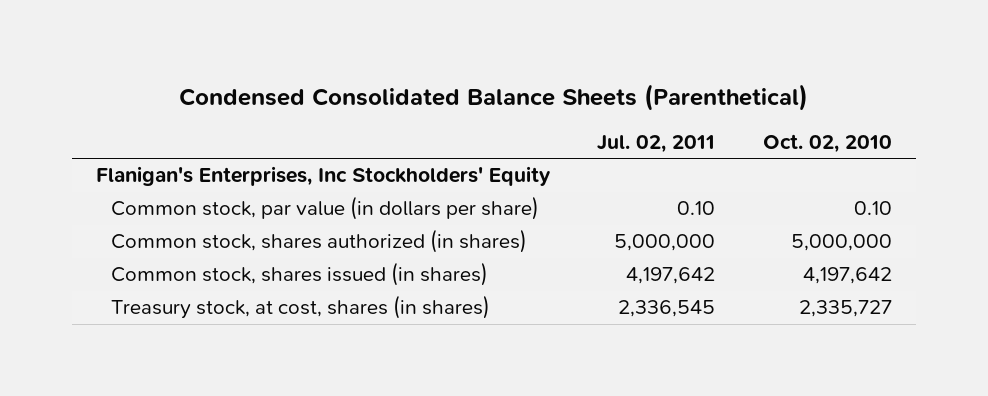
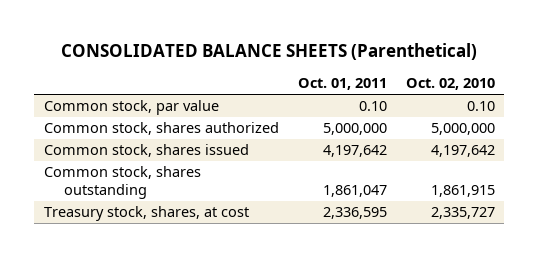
- Condensed Consolidated Balance Sheets (Parenthetical)
+ CONSOLIDATED BALANCE SHEETS (Parenthetical)
- | Jul. 02, 2011 | Oct. 02, 2010
+ | Oct. 01, 2011 | Oct. 02, 2010
- Flanigan's Enterprises, Inc Stockholders' Equity
- Common stock, par value (in dollars per share) | 0.10 | 0.10
- Common stock, shares authorized (in shares) | 5,000,000 | 5,000,000
- Common stock, shares issued (in shares) | 4,197,642 | 4,197,642
- Treasury stock, at cost, shares (in shares) | 2,336,545 | 2,335,727
+ Common stock, par value | 0.10 | 0.10
+ Common stock, shares authorized | 5,000,000 | 5,000,000
+ Common stock, shares issued | 4,197,642 | 4,197,642
+ Common stock, shares outstanding | 1,861,047 | 1,861,915
+ Treasury stock, shares, at cost | 2,336,595 | 2,335,727

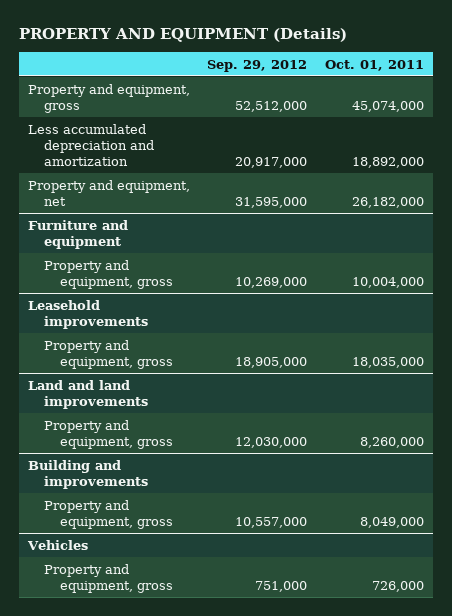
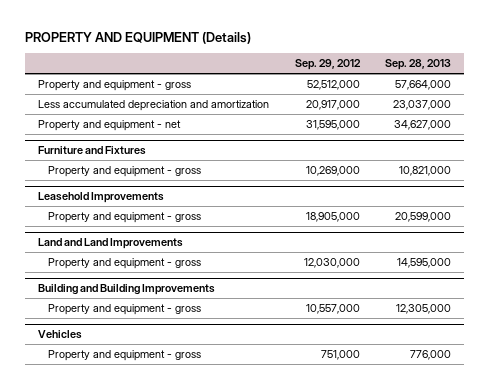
- | Sep. 29, 2012 | Oct. 01, 2011
+ | Sep. 29, 2012 | Sep. 28, 2013
- Property and equipment, gross | 52,512,000 | 45,074,000
+ Property and equipment - gross | 52,512,000 | 57,664,000
- Property and equipment, net | 31,595,000 | 26,182,000
- Furniture and equipment
- Property and equipment, gross | 10,269,000 | 10,004,000
- Leasehold improvements
- Property and equipment, gross | 18,905,000 | 18,035,000
- Land and land improvements
- Property and equipment, gross | 12,030,000 | 8,260,000
- Building and improvements
- Property and equipment, gross | 10,557,000 | 8,049,000
+ Property and equipment - net | 31,595,000 | 34,627,000
+ Furniture and Fixtures
+ Property and equipment - gross | 10,269,000 | 10,821,000
+ Leasehold Improvements
+ Property and equipment - gross | 18,905,000 | 20,599,000
+ Land and Land Improvements
+ Property and equipment - gross | 12,030,000 | 14,595,000
+ Building and Building Improvements
+ Property and equipment - gross | 10,557,000 | 12,305,000
@ Vehicles
- Property and equipment, gross | 751,000 | 726,000
+ Property and equipment - gross | 751,000 | 776,000

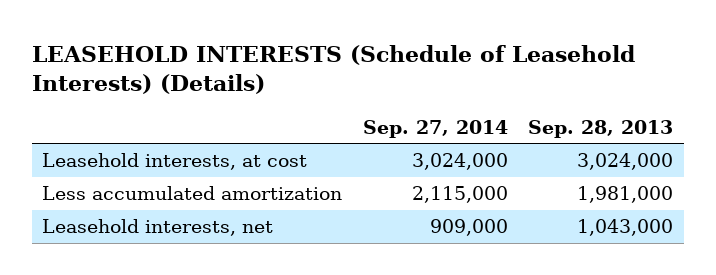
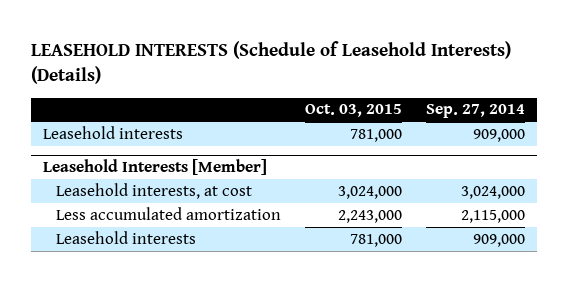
- | Sep. 27, 2014 | Sep. 28, 2013
+ | Oct. 03, 2015 | Sep. 27, 2014
+ Leasehold interests | 781,000 | 909,000
+ Leasehold Interests [Member]
- Leasehold interests, net | 909,000 | 1,043,000
+ Leasehold interests | 781,000 | 909,000

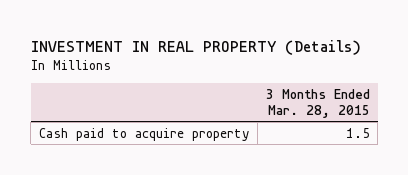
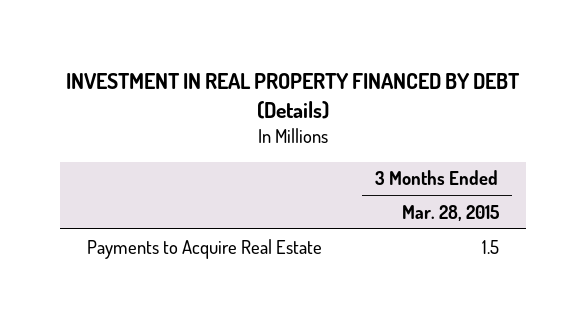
- INVESTMENT IN REAL PROPERTY (Details)
+ INVESTMENT IN REAL PROPERTY FINANCED BY DEBT (Details)
- Cash paid to acquire property | 1.5
+ Payments to Acquire Real Estate | 1.5

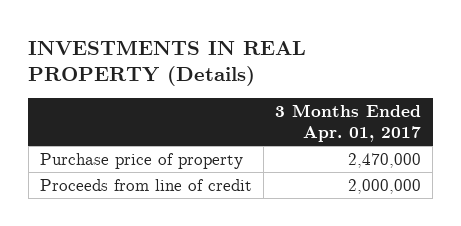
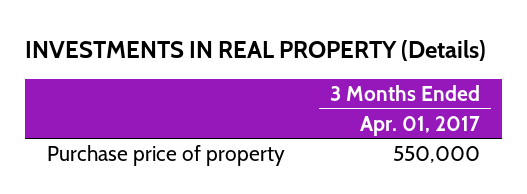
- Purchase price of property | 2,470,000
- Proceeds from line of credit | 2,000,000
+ Purchase price of property | 550,000

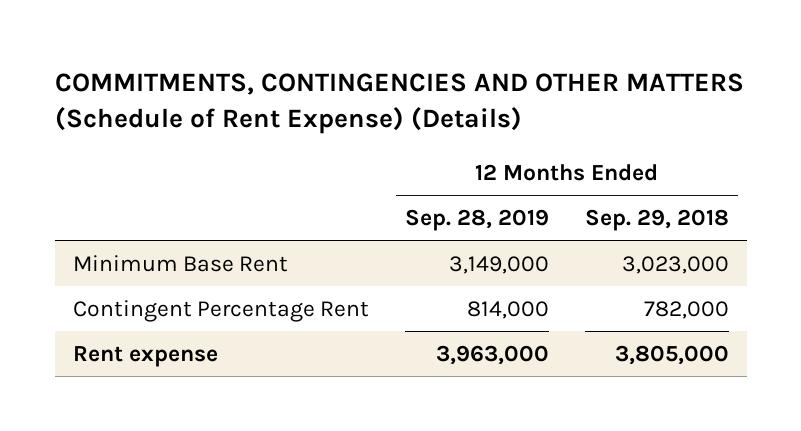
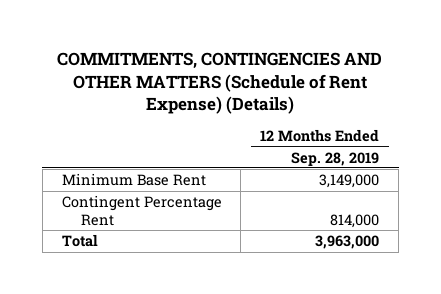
- | 12 Months Ended Sep. 28, 2019 | 12 Months Ended Sep. 29, 2018
+ | 12 Months Ended Sep. 28, 2019
- Rent expense | 3,963,000 | 3,805,000
+ Total | 3,963,000

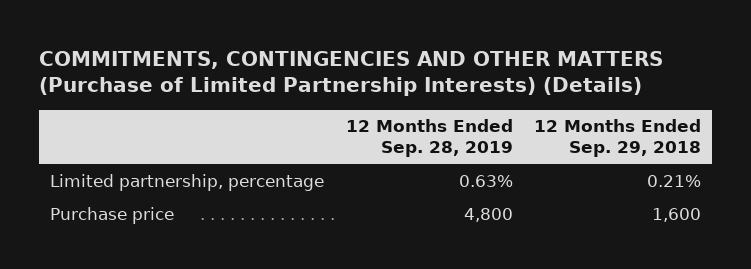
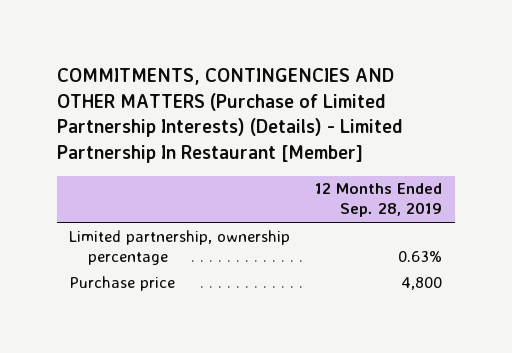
- COMMITMENTS, CONTINGENCIES AND OTHER MATTERS (Purchase of Limited Partnership Interests) (Details)
+ COMMITMENTS, CONTINGENCIES AND OTHER MATTERS (Purchase of Limited Partnership Interests) (Details) - Limited Partnership In Restaurant [Member]
- | 12 Months Ended Sep. 28, 2019 | 12 Months Ended Sep. 29, 2018
+ | 12 Months Ended Sep. 28, 2019
- Limited partnership, percentage | 0.63% | 0.21%
+ Limited partnership, ownership percentage | 0.63%

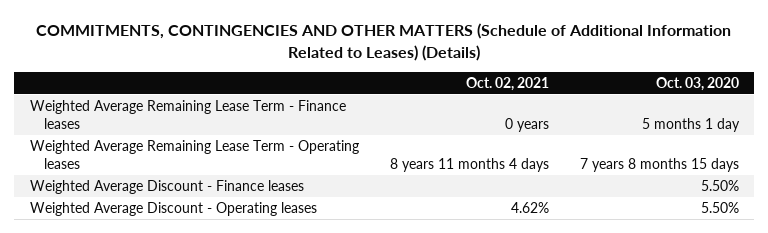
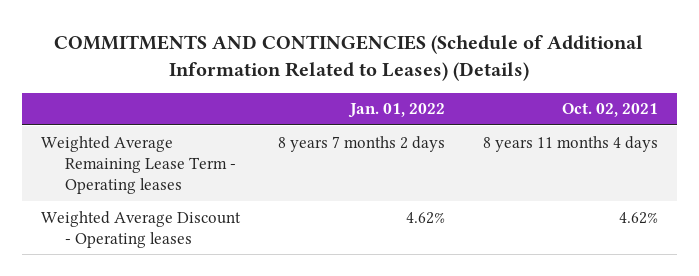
- COMMITMENTS, CONTINGENCIES AND OTHER MATTERS (Schedule of Additional Information Related to Leases) (Details)
+ COMMITMENTS AND CONTINGENCIES (Schedule of Additional Information Related to Leases) (Details)
- | Oct. 02, 2021 | Oct. 03, 2020
+ | Jan. 01, 2022 | Oct. 02, 2021
- Weighted Average Remaining Lease Term - Finance leases | 0 years | 5 months 1 day
- Weighted Average Discount - Finance leases | | 5.50%

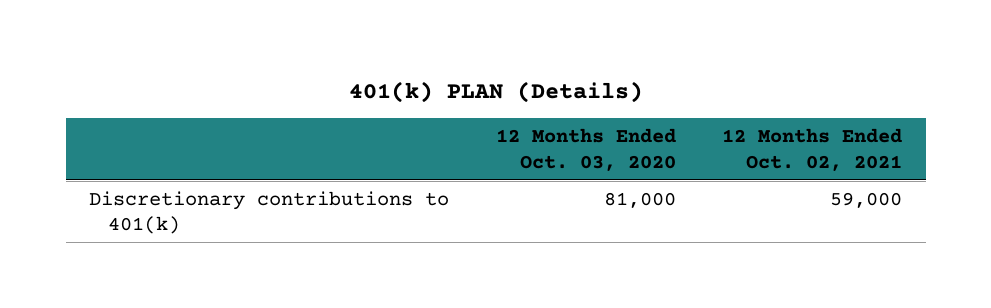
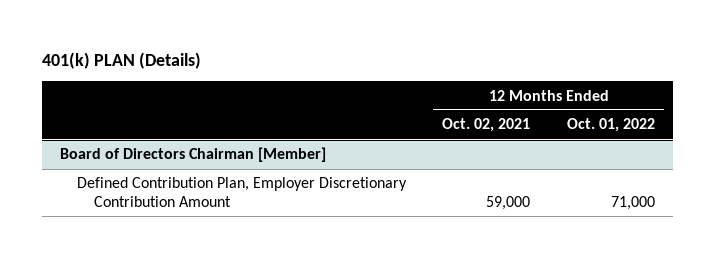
- | 12 Months Ended Oct. 03, 2020 | 12 Months Ended Oct. 02, 2021
+ | 12 Months Ended Oct. 02, 2021 | 12 Months Ended Oct. 01, 2022
- Discretionary contributions to 401(k) | 81,000 | 59,000
+ Board of Directors Chairman [Member]
+ Defined Contribution Plan, Employer Discretionary Contribution Amount | 59,000 | 71,000

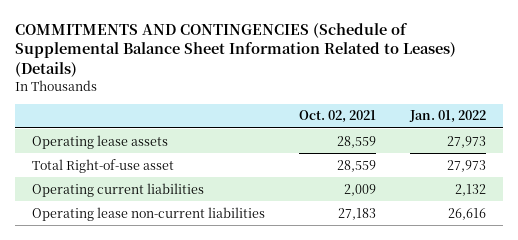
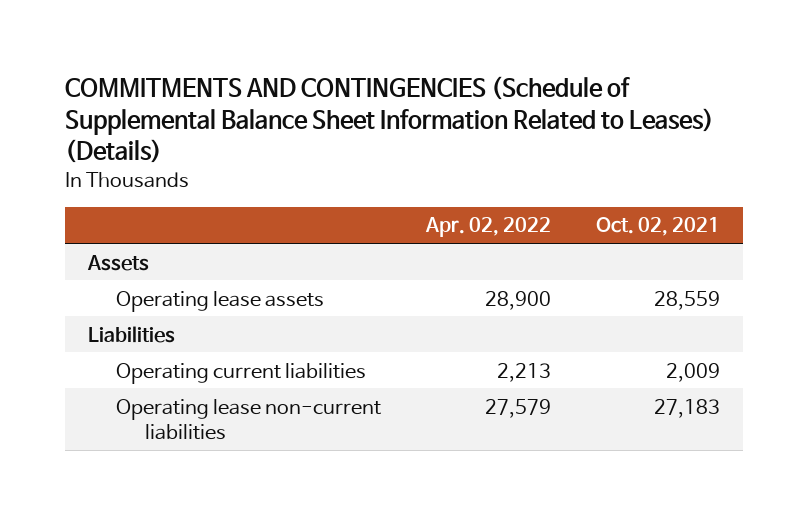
- | Oct. 02, 2021 | Jan. 01, 2022
+ | Apr. 02, 2022 | Oct. 02, 2021
+ Assets
- Total Right-of-use asset | 28,559 | 27,973
+ Liabilities

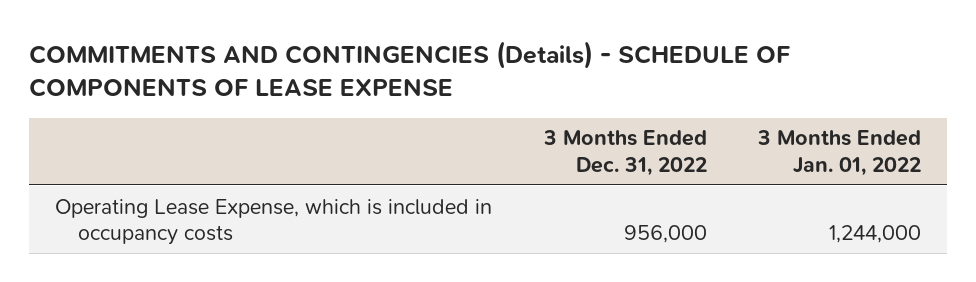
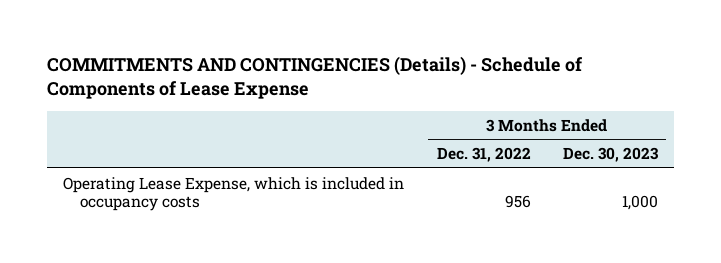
- COMMITMENTS AND CONTINGENCIES (Details) - SCHEDULE OF COMPONENTS OF LEASE EXPENSE
+ COMMITMENTS AND CONTINGENCIES (Details) - Schedule of Components of Lease Expense
- | 3 Months Ended Dec. 31, 2022 | 3 Months Ended Jan. 01, 2022
+ | 3 Months Ended Dec. 31, 2022 | 3 Months Ended Dec. 30, 2023
- Operating Lease Expense, which is included in occupancy costs | 956,000 | 1,244,000
+ Operating Lease Expense, which is included in occupancy costs | 956 | 1,000

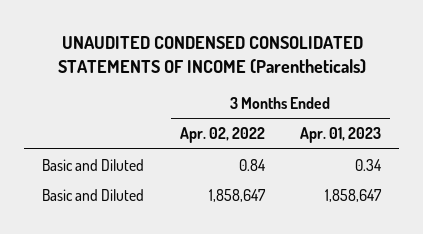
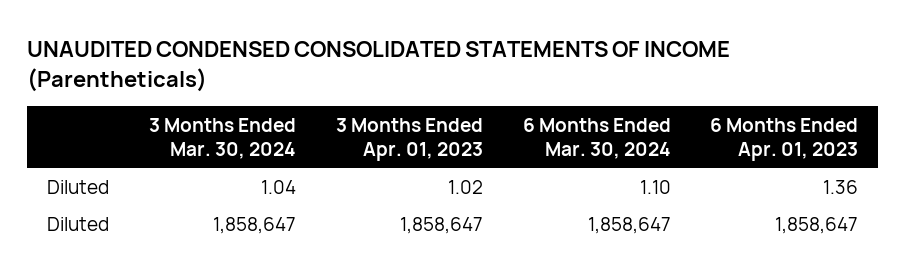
- | 3 Months Ended Apr. 02, 2022 | 3 Months Ended Apr. 01, 2023
+ | 3 Months Ended Mar. 30, 2024 | 3 Months Ended Apr. 01, 2023 | 6 Months Ended Mar. 30, 2024 | 6 Months Ended Apr. 01, 2023
- Basic and Diluted | 0.84 | 0.34
- Basic and Diluted | 1,858,647 | 1,858,647
+ Diluted | 1.04 | 1.02 | 1.10 | 1.36
+ Diluted | 1,858,647 | 1,858,647 | 1,858,647 | 1,858,647

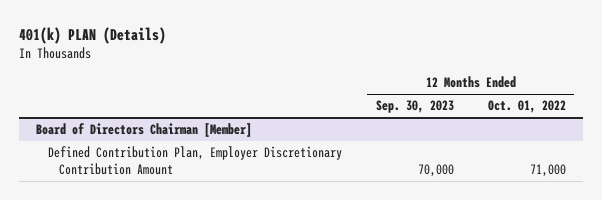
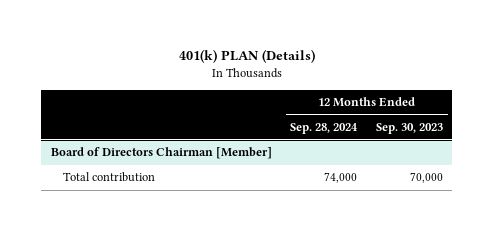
- | 12 Months Ended Sep. 30, 2023 | 12 Months Ended Oct. 01, 2022
+ | 12 Months Ended Sep. 28, 2024 | 12 Months Ended Sep. 30, 2023
@ Board of Directors Chairman [Member]
- Defined Contribution Plan, Employer Discretionary Contribution Amount | 70,000 | 71,000
+ Total contribution | 74,000 | 70,000

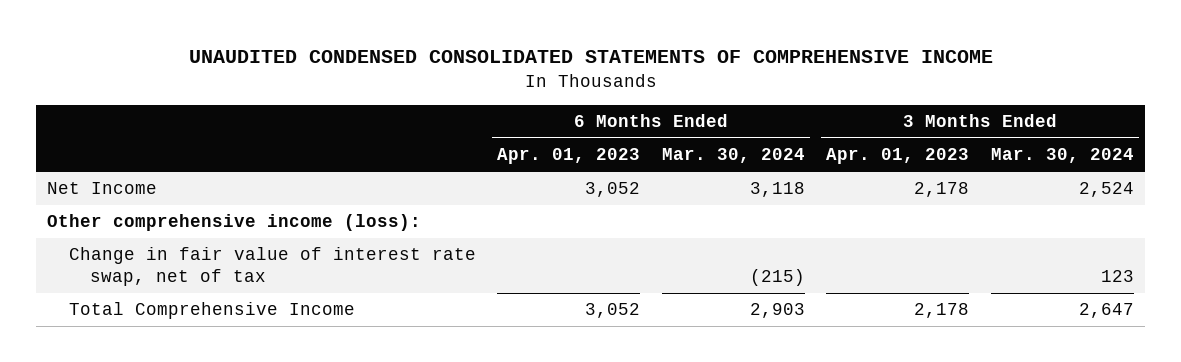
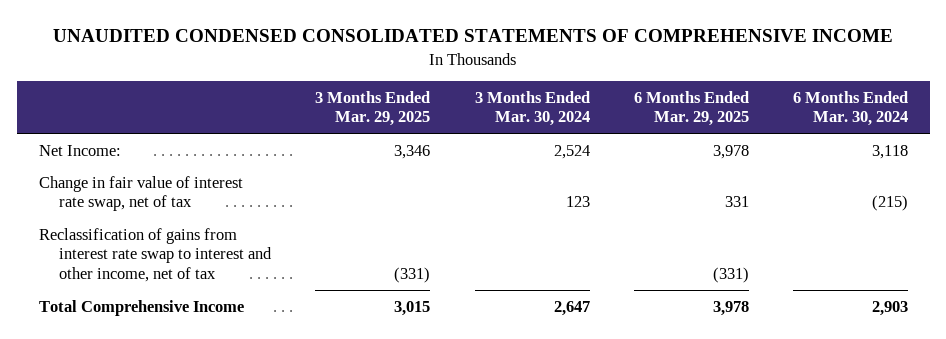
- | 6 Months Ended Apr. 01, 2023 | 6 Months Ended Mar. 30, 2024 | 3 Months Ended Apr. 01, 2023 | 3 Months Ended Mar. 30, 2024
+ | 3 Months Ended Mar. 29, 2025 | 3 Months Ended Mar. 30, 2024 | 6 Months Ended Mar. 29, 2025 | 6 Months Ended Mar. 30, 2024
- Net Income | 3,052 | 3,118 | 2,178 | 2,524
- Other comprehensive income (loss):
+ Net Income: | 3,346 | 2,524 | 3,978 | 3,118
+ Reclassification of gains from interest rate swap to interest and other income, net of tax | (331) | | (331) |

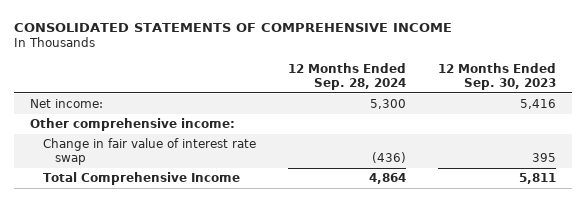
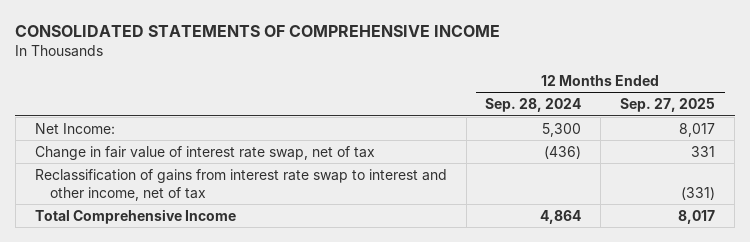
- | 12 Months Ended Sep. 28, 2024 | 12 Months Ended Sep. 30, 2023
+ | 12 Months Ended Sep. 28, 2024 | 12 Months Ended Sep. 27, 2025
- Net income: | 5,300 | 5,416
- Other comprehensive income:
- Change in fair value of interest rate swap | (436) | 395
+ Net Income: | 5,300 | 8,017
+ Change in fair value of interest rate swap, net of tax | (436) | 331
+ Reclassification of gains from interest rate swap to interest and other income, net of tax | | (331)

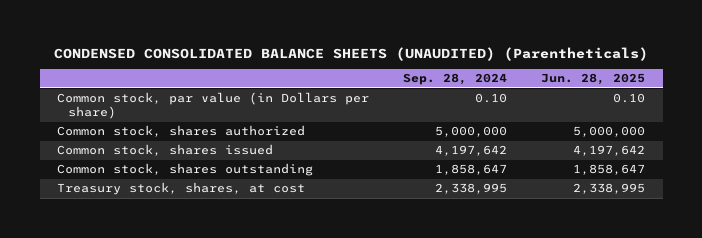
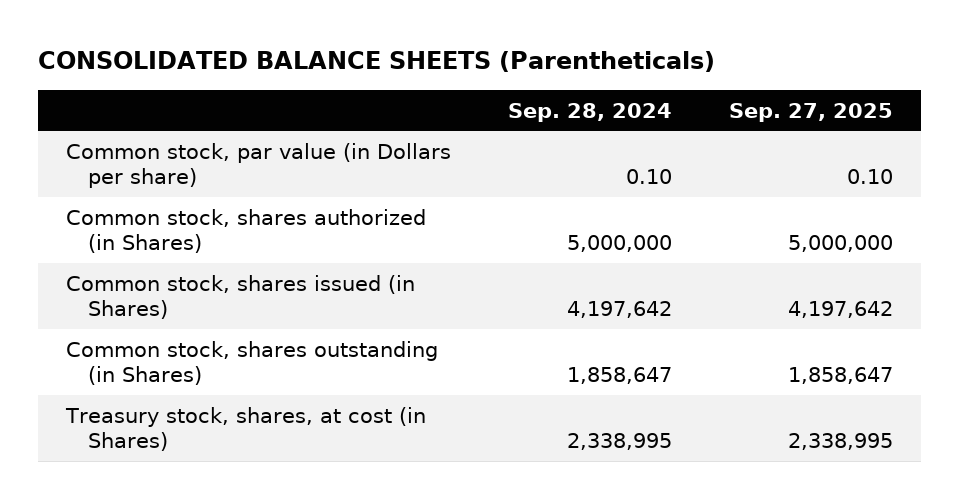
- CONDENSED CONSOLIDATED BALANCE SHEETS (UNAUDITED) (Parentheticals)
+ CONSOLIDATED BALANCE SHEETS (Parentheticals)
- | Sep. 28, 2024 | Jun. 28, 2025
+ | Sep. 28, 2024 | Sep. 27, 2025
- Common stock, shares authorized | 5,000,000 | 5,000,000
- Common stock, shares issued | 4,197,642 | 4,197,642
- Common stock, shares outstanding | 1,858,647 | 1,858,647
- Treasury stock, shares, at cost | 2,338,995 | 2,338,995
+ Common stock, shares authorized (in Shares) | 5,000,000 | 5,000,000
+ Common stock, shares issued (in Shares) | 4,197,642 | 4,197,642
+ Common stock, shares outstanding (in Shares) | 1,858,647 | 1,858,647
+ Treasury stock, shares, at cost (in Shares) | 2,338,995 | 2,338,995

